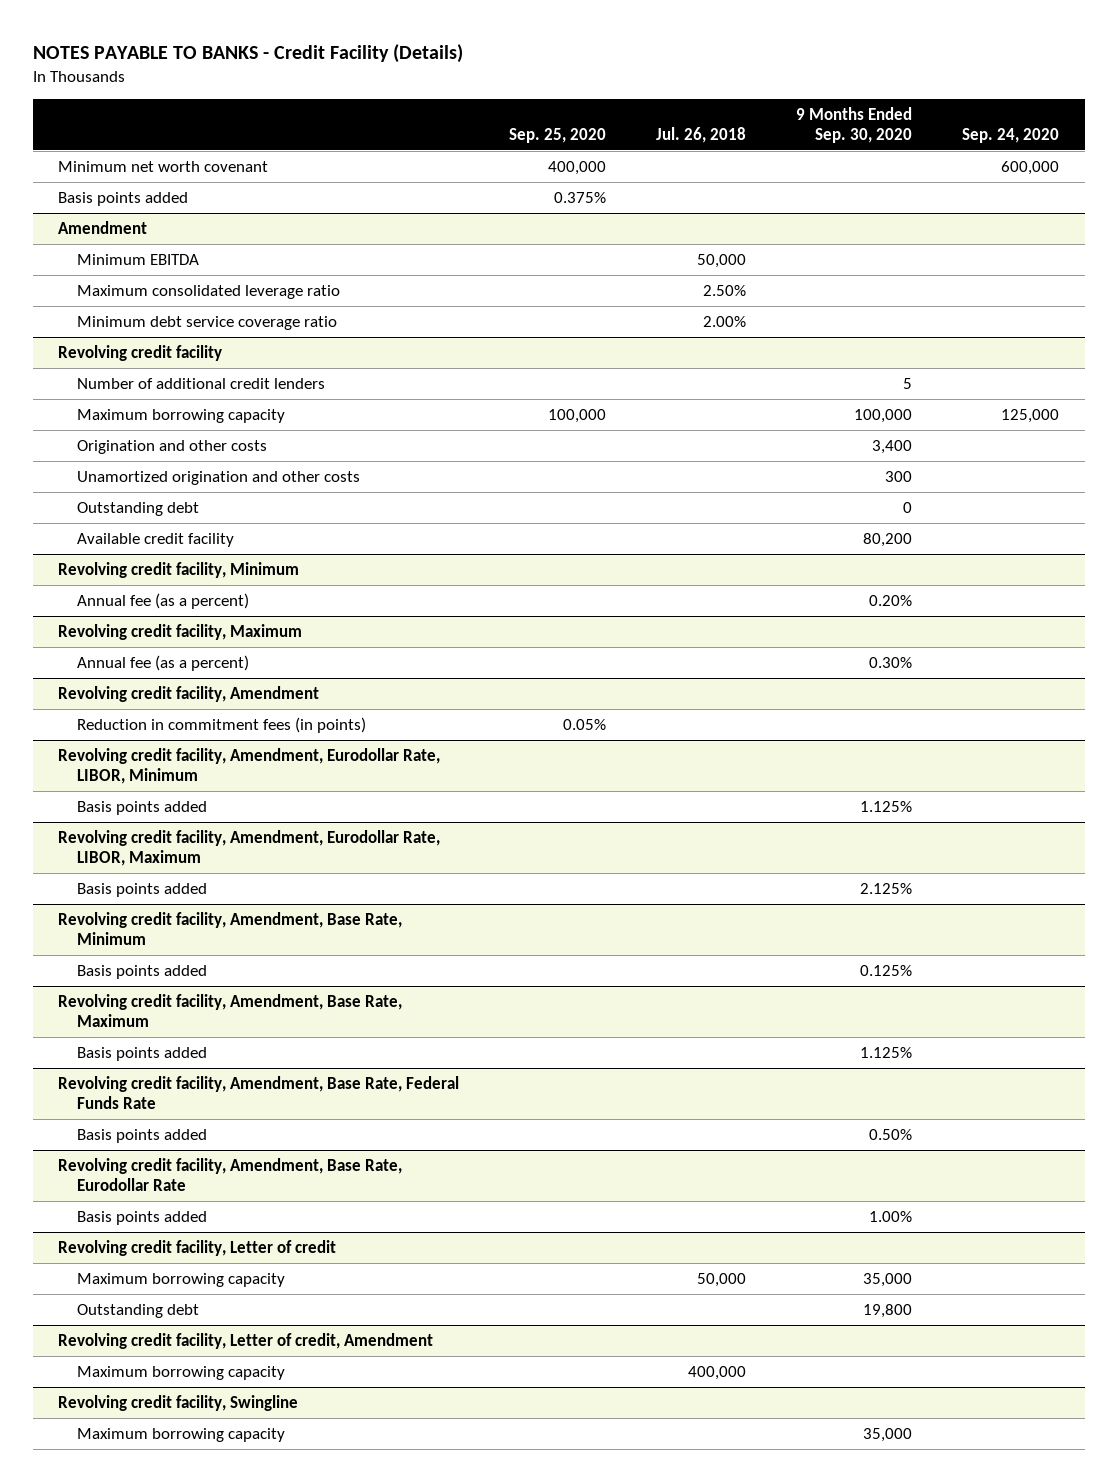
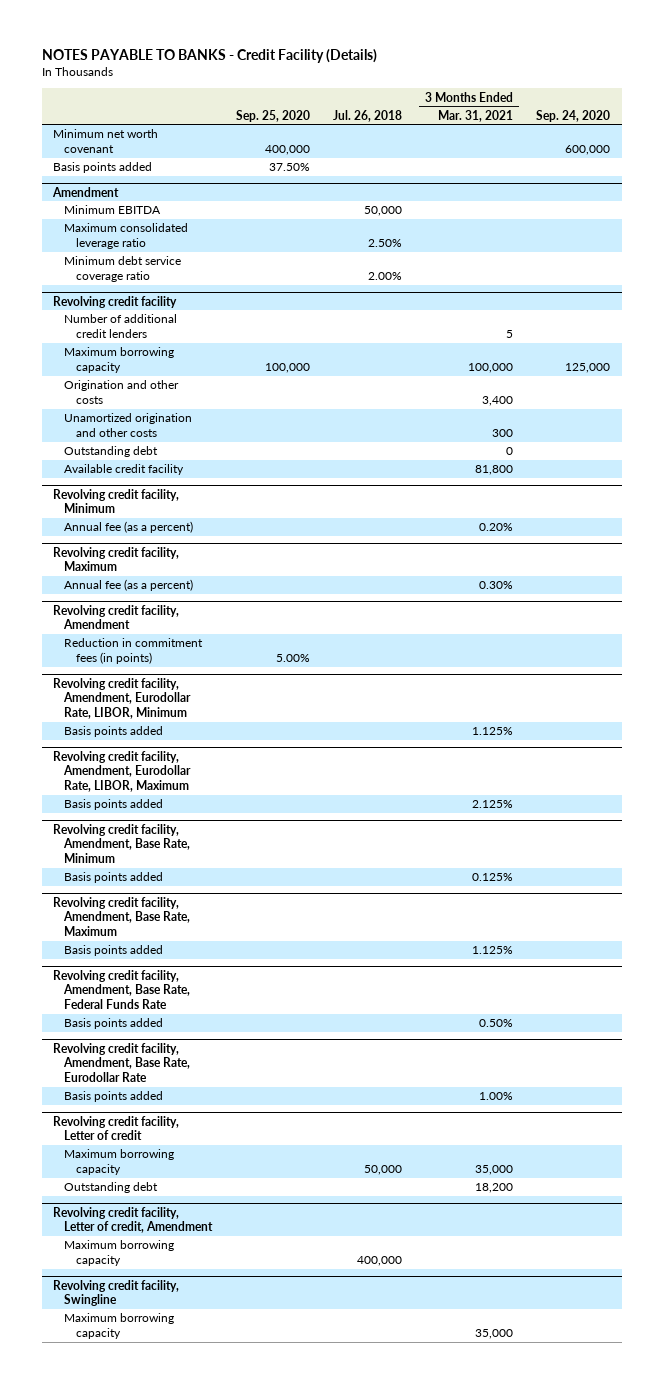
- | Sep. 25, 2020 | Jul. 26, 2018 | 9 Months Ended Sep. 30, 2020 | Sep. 24, 2020
+ | Sep. 25, 2020 | Jul. 26, 2018 | 3 Months Ended Mar. 31, 2021 | Sep. 24, 2020
- Basis points added | 0.375% | | |
+ Basis points added | 37.50% | | |
@ Revolving credit facility, Amendment
- Reduction in commitment fees (in points) | 0.05% | | |
+ Reduction in commitment fees (in points) | 5.00% | | |

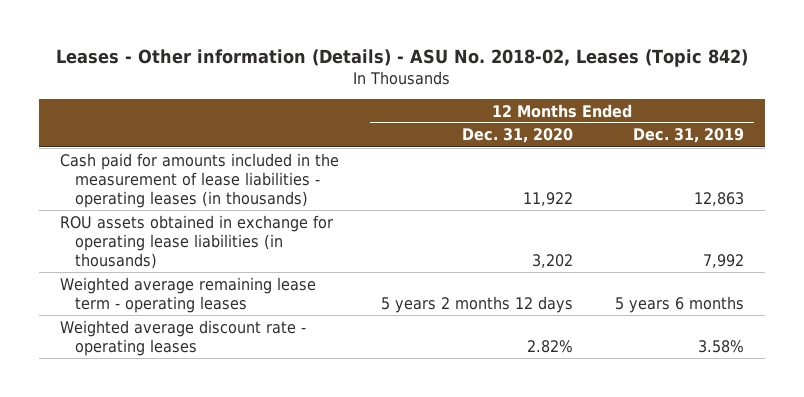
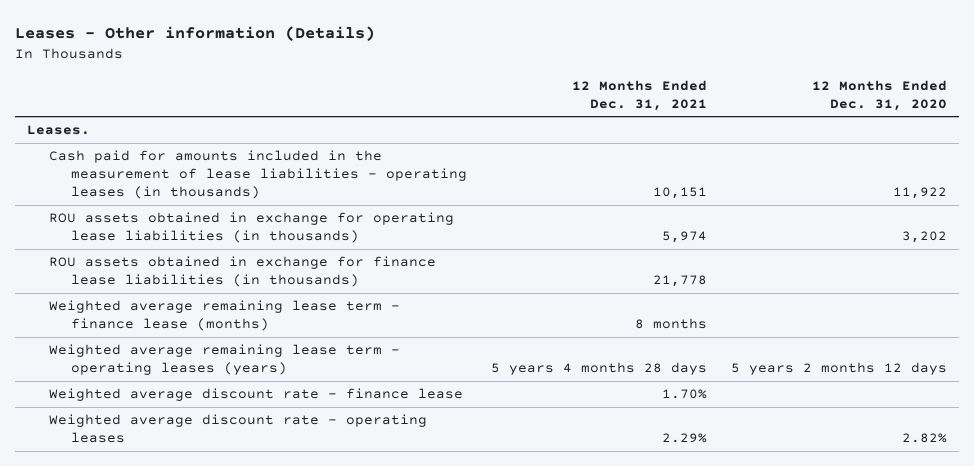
- Leases - Other information (Details) - ASU No. 2018-02, Leases (Topic 842)
+ Leases - Other information (Details)
- | 12 Months Ended Dec. 31, 2020 | 12 Months Ended Dec. 31, 2019
+ | 12 Months Ended Dec. 31, 2021 | 12 Months Ended Dec. 31, 2020
+ Leases.
- Weighted average remaining lease term - operating leases | 5 years 2 months 12 days | 5 years 6 months
+ ROU assets obtained in exchange for finance lease liabilities (in thousands) | 21,778 |
+ Weighted average remaining lease term - finance lease (months) | 8 months |
+ Weighted average remaining lease term - operating leases (years) | 5 years 4 months 28 days | 5 years 2 months 12 days
+ Weighted average discount rate - finance lease | 1.70% |

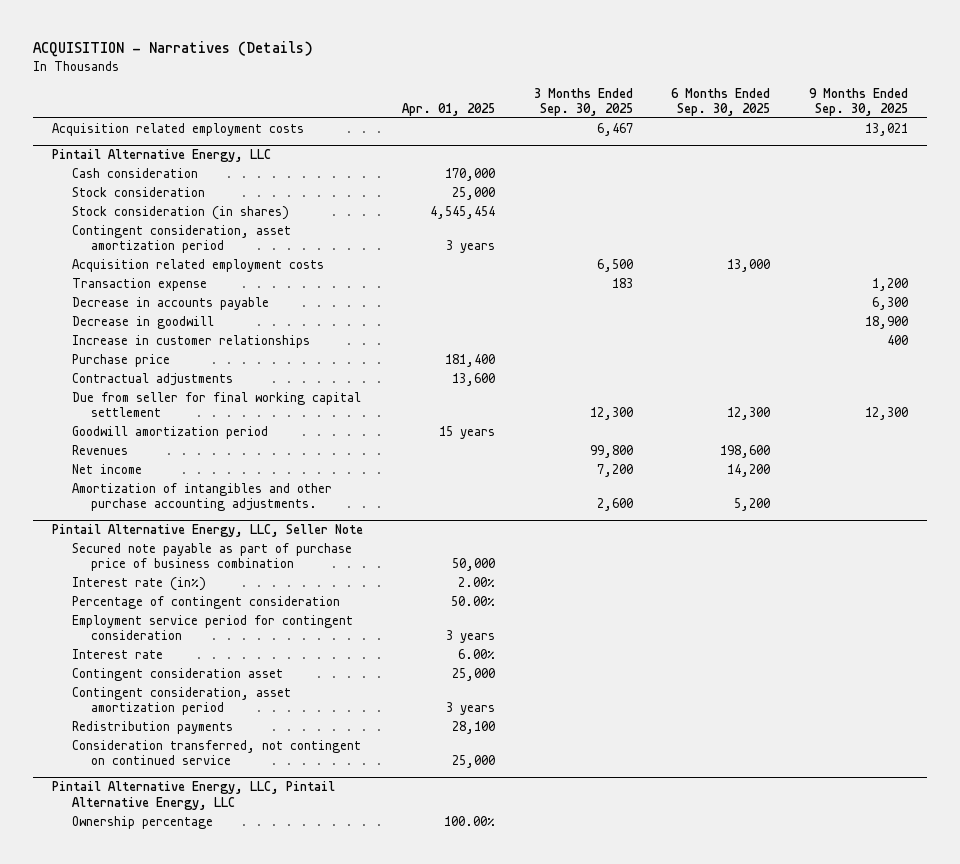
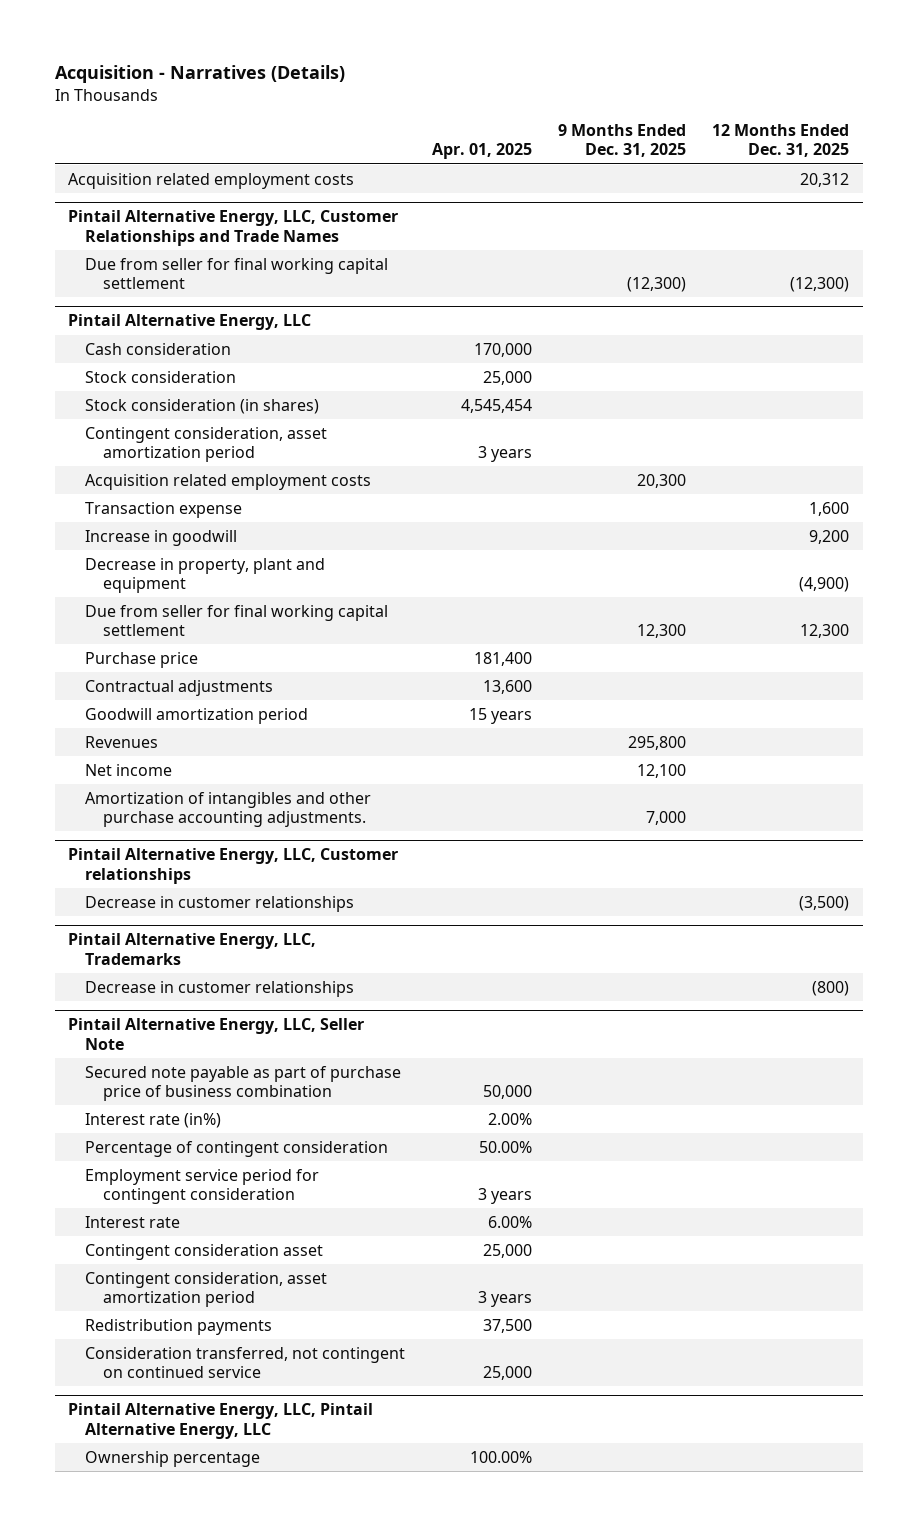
- ACQUISITION - Narratives (Details)
+ Acquisition - Narratives (Details)
- | Apr. 01, 2025 | 3 Months Ended Sep. 30, 2025 | 6 Months Ended Sep. 30, 2025 | 9 Months Ended Sep. 30, 2025
+ | Apr. 01, 2025 | 9 Months Ended Dec. 31, 2025 | 12 Months Ended Dec. 31, 2025
+ Pintail Alternative Energy, LLC, Customer Relationships and Trade Names
+ Due from seller for final working capital settlement | | (12,300) | (12,300)
@ Pintail Alternative Energy, LLC
- Decrease in accounts payable | | | | 6,300
- Decrease in goodwill | | | | 18,900
- Increase in customer relationships | | | | 400
+ Increase in goodwill | | | 9,200
+ Decrease in property, plant and equipment | | | (4,900)
moved up: Due from seller for final working capital settlement | | 12,300 | 12,300
+ Pintail Alternative Energy, LLC, Customer relationships
+ Decrease in customer relationships | | | (3,500)
+ Pintail Alternative Energy, LLC, Trademarks
+ Decrease in customer relationships | | | (800)
@ Pintail Alternative Energy, LLC, Seller Note
- Redistribution payments | 28,100 | | |
+ Redistribution payments | 37,500 | |

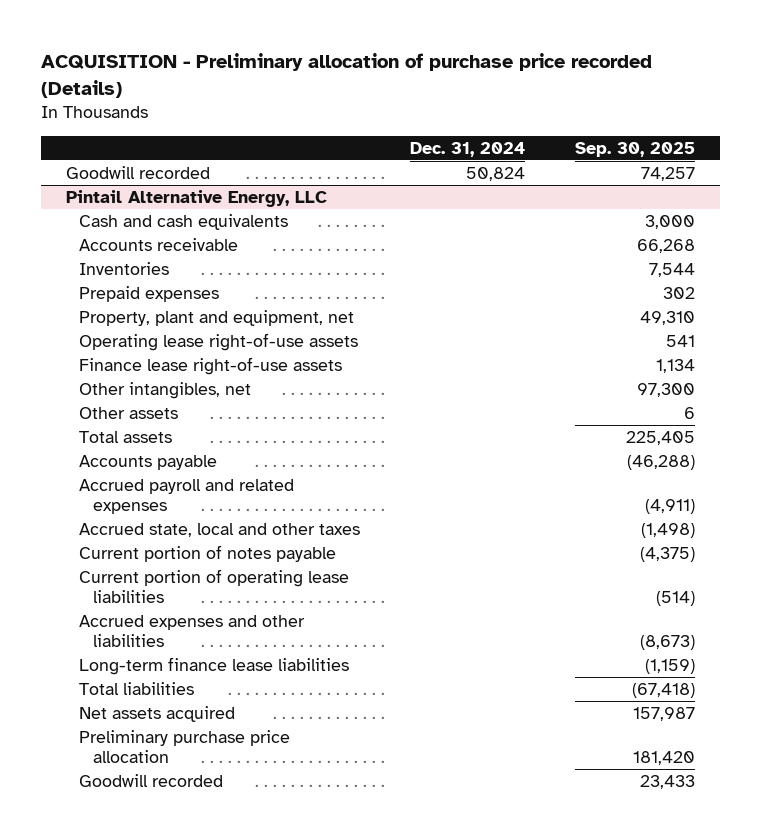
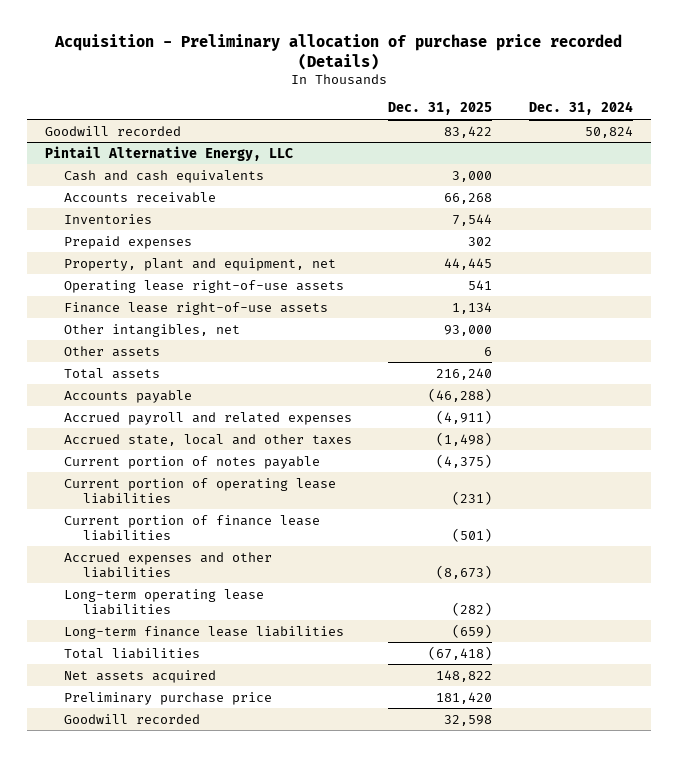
- ACQUISITION - Preliminary allocation of purchase price recorded (Details)
+ Acquisition - Preliminary allocation of purchase price recorded (Details)
- | Dec. 31, 2024 | Sep. 30, 2025
+ | Dec. 31, 2025 | Dec. 31, 2024
@ Pintail Alternative Energy, LLC
+ Current portion of finance lease liabilities | (501) |
+ Long-term operating lease liabilities | (282) |
- Preliminary purchase price allocation | | 181,420
+ Preliminary purchase price | 181,420 |

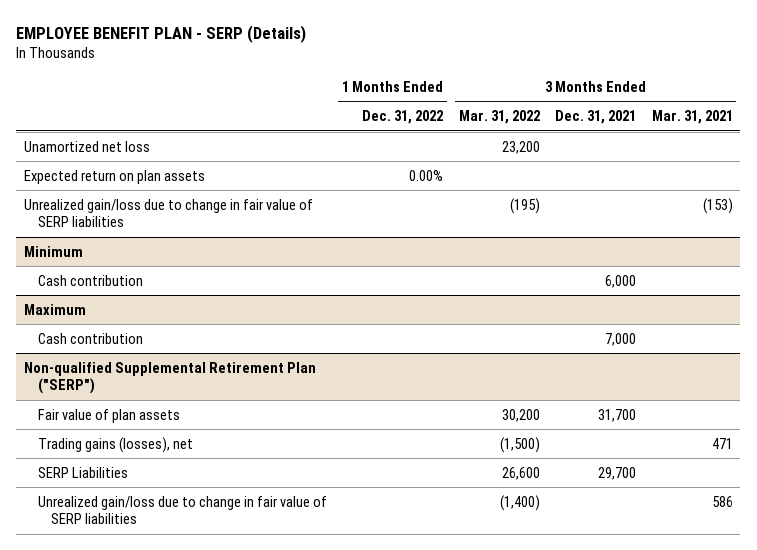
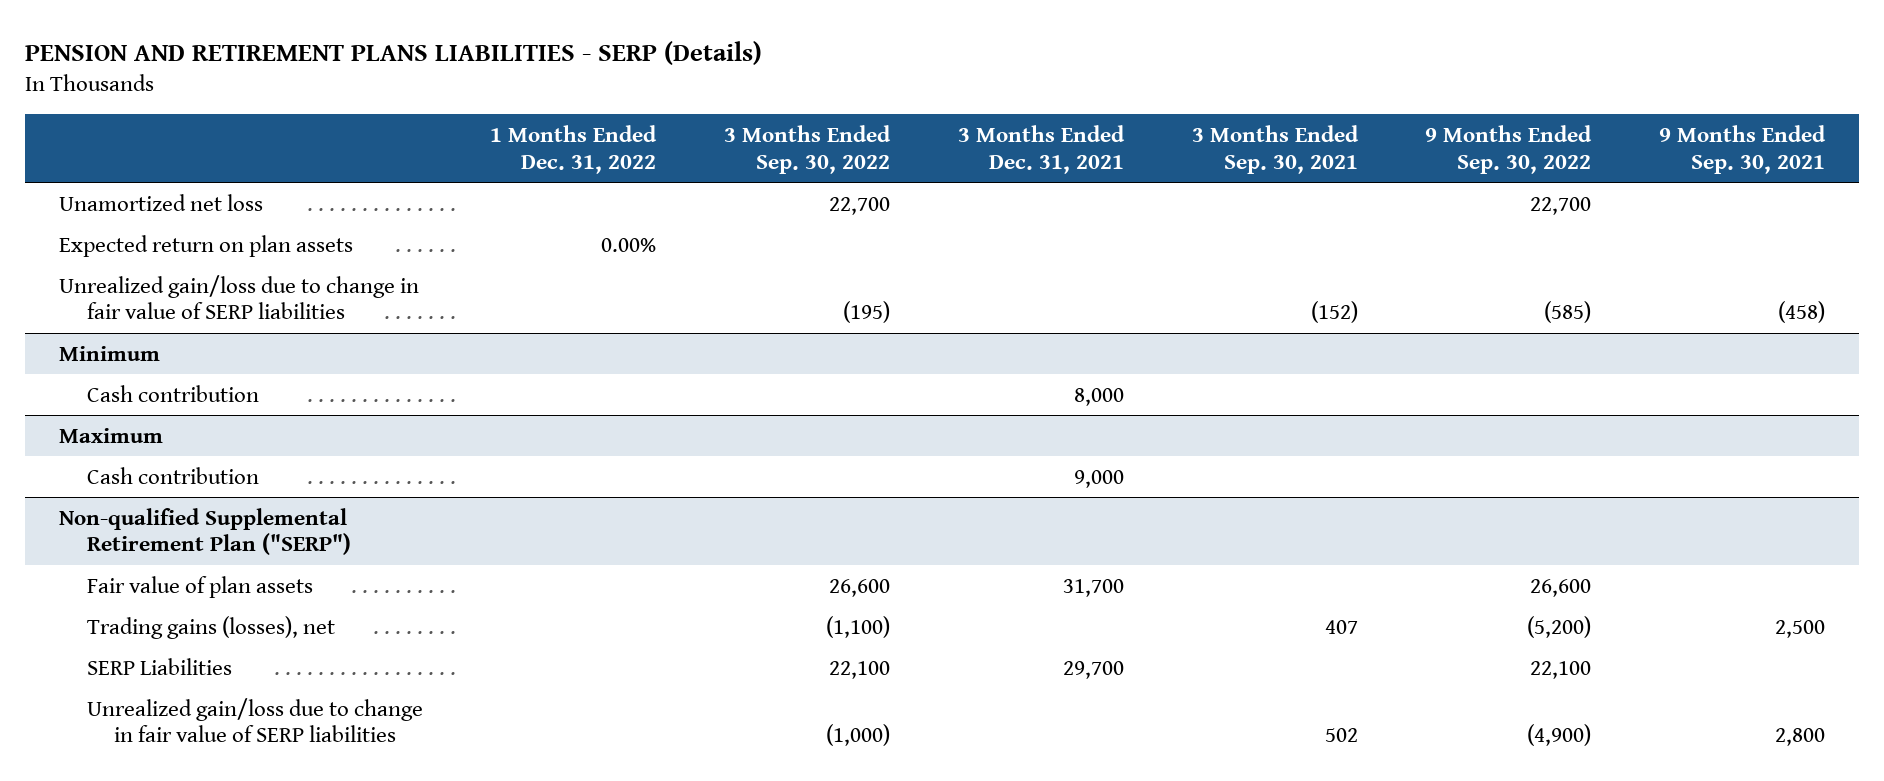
- EMPLOYEE BENEFIT PLAN - SERP (Details)
+ PENSION AND RETIREMENT PLANS LIABILITIES - SERP (Details)
- | 1 Months Ended Dec. 31, 2022 | 3 Months Ended Mar. 31, 2022 | 3 Months Ended Dec. 31, 2021 | 3 Months Ended Mar. 31, 2021
+ | 1 Months Ended Dec. 31, 2022 | 3 Months Ended Sep. 30, 2022 | 3 Months Ended Dec. 31, 2021 | 3 Months Ended Sep. 30, 2021 | 9 Months Ended Sep. 30, 2022 | 9 Months Ended Sep. 30, 2021
@ Minimum
- Cash contribution | | | 6,000 |
+ Cash contribution | | | 8,000 | | |
@ Maximum
- Cash contribution | | | 7,000 |
+ Cash contribution | | | 9,000 | | |

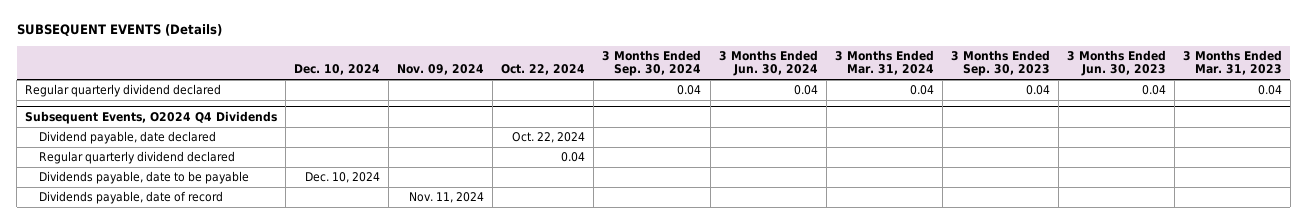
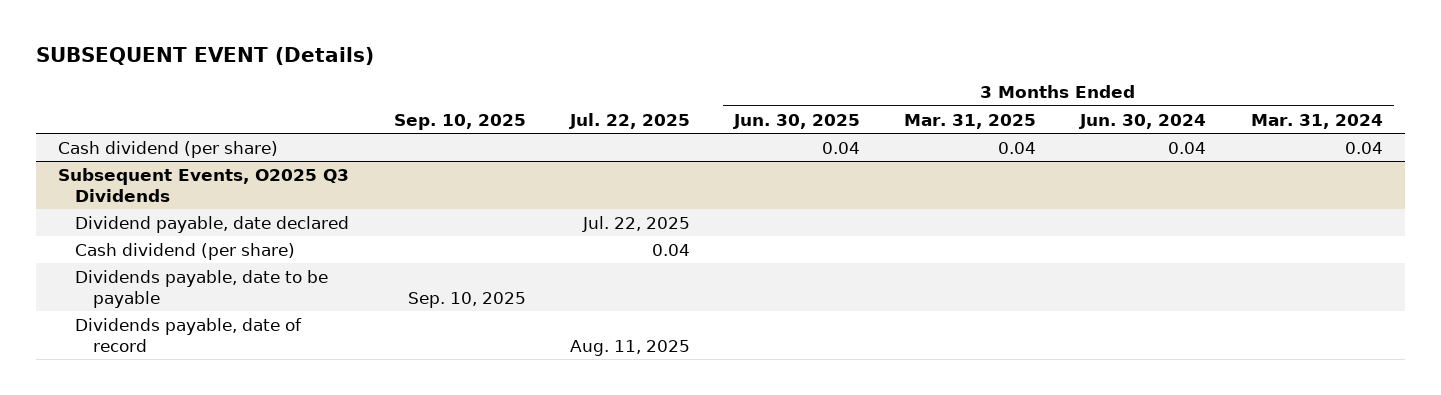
- SUBSEQUENT EVENTS (Details)
+ SUBSEQUENT EVENT (Details)
- | Dec. 10, 2024 | Nov. 09, 2024 | Oct. 22, 2024 | 3 Months Ended Sep. 30, 2024 | 3 Months Ended Jun. 30, 2024 | 3 Months Ended Mar. 31, 2024 | 3 Months Ended Sep. 30, 2023 | 3 Months Ended Jun. 30, 2023 | 3 Months Ended Mar. 31, 2023
+ | Sep. 10, 2025 | Jul. 22, 2025 | 3 Months Ended Jun. 30, 2025 | 3 Months Ended Mar. 31, 2025 | 3 Months Ended Jun. 30, 2024 | 3 Months Ended Mar. 31, 2024
- Regular quarterly dividend declared | | | | 0.04 | 0.04 | 0.04 | 0.04 | 0.04 | 0.04
- Subsequent Events, O2024 Q4 Dividends
- Dividend payable, date declared | | | Oct. 22, 2024 | | | | | |
- Regular quarterly dividend declared | | | 0.04 | | | | | |
- Dividends payable, date to be payable | Dec. 10, 2024 | | | | | | | |
- Dividends payable, date of record | | Nov. 11, 2024 | | | | | | |
+ Cash dividend (per share) | | | 0.04 | 0.04 | 0.04 | 0.04
+ Subsequent Events, O2025 Q3 Dividends
+ Dividend payable, date declared | | Jul. 22, 2025 | | | |
+ Cash dividend (per share) | | 0.04 | | | |
+ Dividends payable, date to be payable | Sep. 10, 2025 | | | | |
+ Dividends payable, date of record | | Aug. 11, 2025 | | | |

